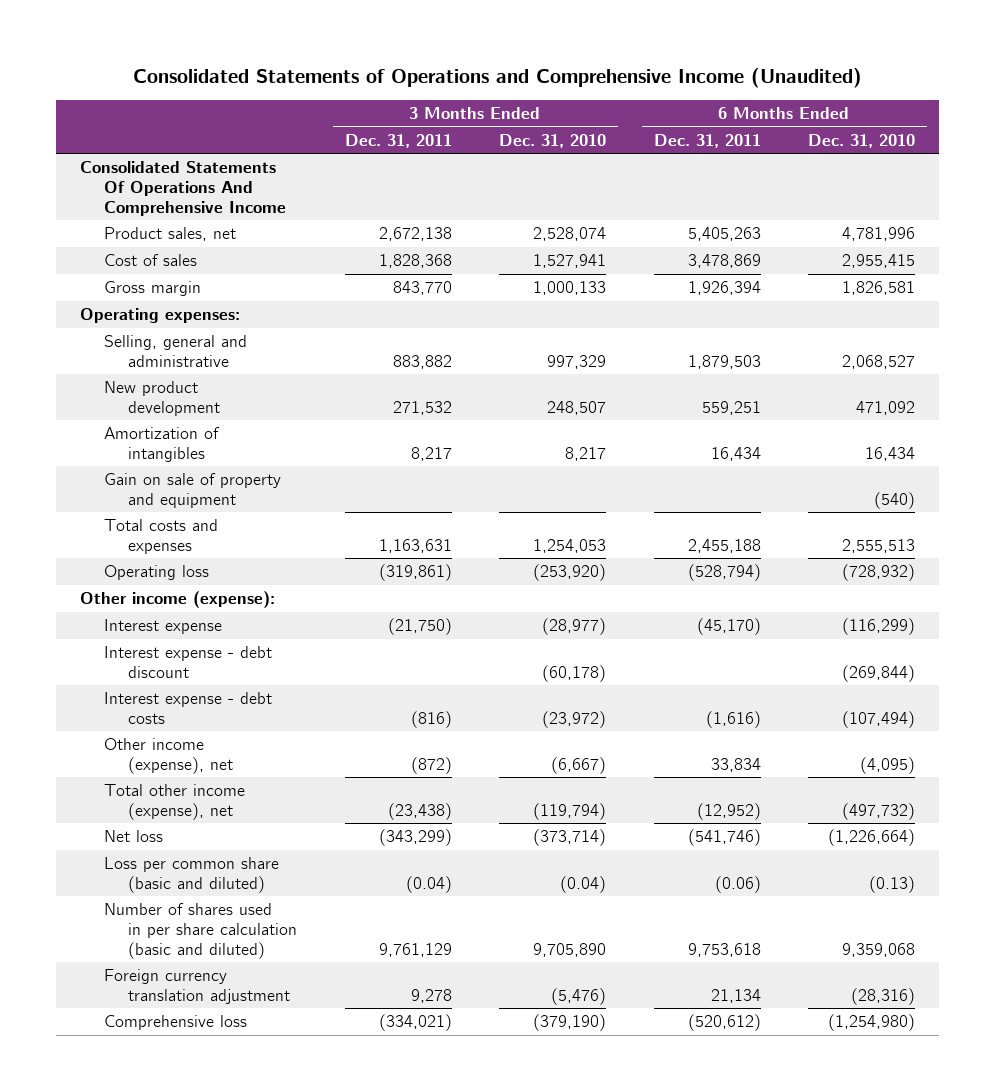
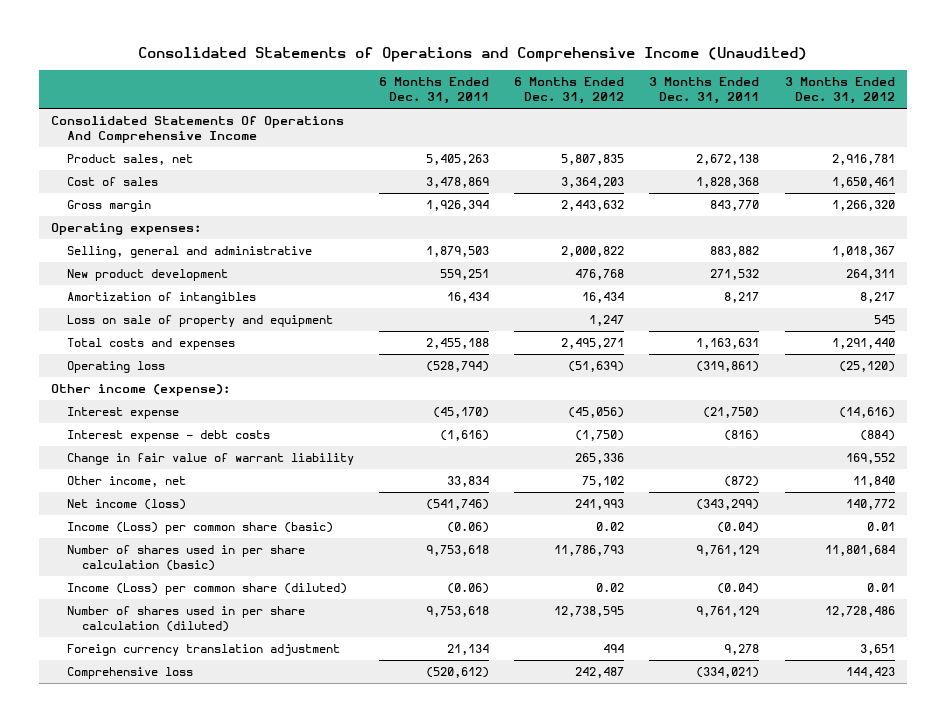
- | 3 Months Ended Dec. 31, 2011 | 3 Months Ended Dec. 31, 2010 | 6 Months Ended Dec. 31, 2011 | 6 Months Ended Dec. 31, 2010
+ | 6 Months Ended Dec. 31, 2011 | 6 Months Ended Dec. 31, 2012 | 3 Months Ended Dec. 31, 2011 | 3 Months Ended Dec. 31, 2012
- Gain on sale of property and equipment | | | | (540)
+ Loss on sale of property and equipment | | 1,247 | | 545
- Interest expense - debt discount | | (60,178) | | (269,844)
- Other income (expense), net | (872) | (6,667) | 33,834 | (4,095)
- Total other income (expense), net | (23,438) | (119,794) | (12,952) | (497,732)
- Net loss | (343,299) | (373,714) | (541,746) | (1,226,664)
- Loss per common share (basic and diluted) | (0.04) | (0.04) | (0.06) | (0.13)
- Number of shares used in per share calculation (basic and diluted) | 9,761,129 | 9,705,890 | 9,753,618 | 9,359,068
+ Change in fair value of warrant liability | | 265,336 | | 169,552
+ Other income, net | 33,834 | 75,102 | (872) | 11,840
+ Net income (loss) | (541,746) | 241,993 | (343,299) | 140,772
+ Income (Loss) per common share (basic) | (0.06) | 0.02 | (0.04) | 0.01
+ Number of shares used in per share calculation (basic) | 9,753,618 | 11,786,793 | 9,761,129 | 11,801,684
+ Income (Loss) per common share (diluted) | (0.06) | 0.02 | (0.04) | 0.01
+ Number of shares used in per share calculation (diluted) | 9,753,618 | 12,738,595 | 9,761,129 | 12,728,486

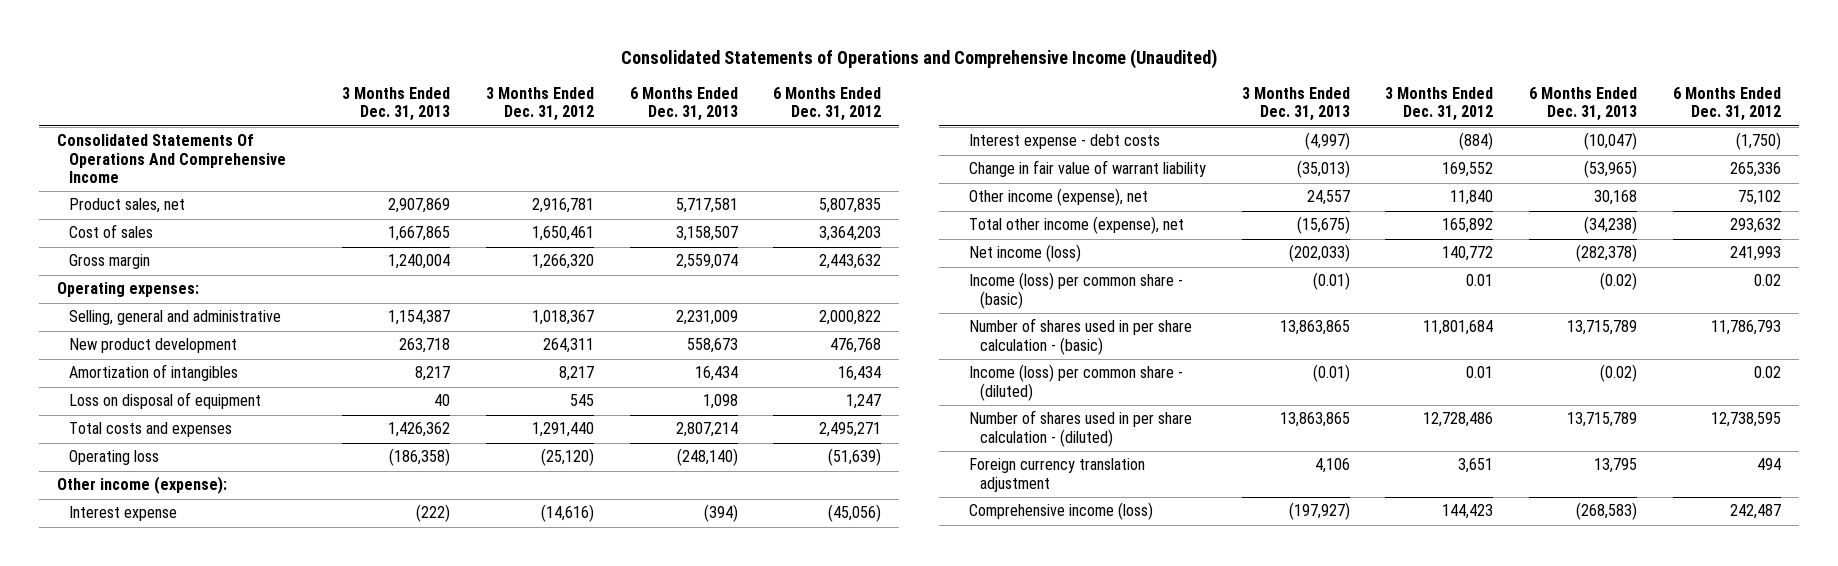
- | 6 Months Ended Dec. 31, 2011 | 6 Months Ended Dec. 31, 2012 | 3 Months Ended Dec. 31, 2011 | 3 Months Ended Dec. 31, 2012
+ | 3 Months Ended Dec. 31, 2013 | 3 Months Ended Dec. 31, 2012 | 6 Months Ended Dec. 31, 2013 | 6 Months Ended Dec. 31, 2012
- Loss on sale of property and equipment | | 1,247 | | 545
+ Loss on disposal of equipment | 40 | 545 | 1,098 | 1,247
- Other income, net | 33,834 | 75,102 | (872) | 11,840
+ Other income (expense), net | 24,557 | 11,840 | 30,168 | 75,102
+ Total other income (expense), net | (15,675) | 165,892 | (34,238) | 293,632
- Income (Loss) per common share (basic) | (0.06) | 0.02 | (0.04) | 0.01
- Number of shares used in per share calculation (basic) | 9,753,618 | 11,786,793 | 9,761,129 | 11,801,684
- Income (Loss) per common share (diluted) | (0.06) | 0.02 | (0.04) | 0.01
- Number of shares used in per share calculation (diluted) | 9,753,618 | 12,738,595 | 9,761,129 | 12,728,486
+ Income (loss) per common share - (basic) | (0.01) | 0.01 | (0.02) | 0.02
+ Number of shares used in per share calculation - (basic) | 13,863,865 | 11,801,684 | 13,715,789 | 11,786,793
+ Income (loss) per common share - (diluted) | (0.01) | 0.01 | (0.02) | 0.02
+ Number of shares used in per share calculation - (diluted) | 13,863,865 | 12,728,486 | 13,715,789 | 12,738,595
- Comprehensive loss | (520,612) | 242,487 | (334,021) | 144,423
+ Comprehensive income (loss) | (197,927) | 144,423 | (268,583) | 242,487

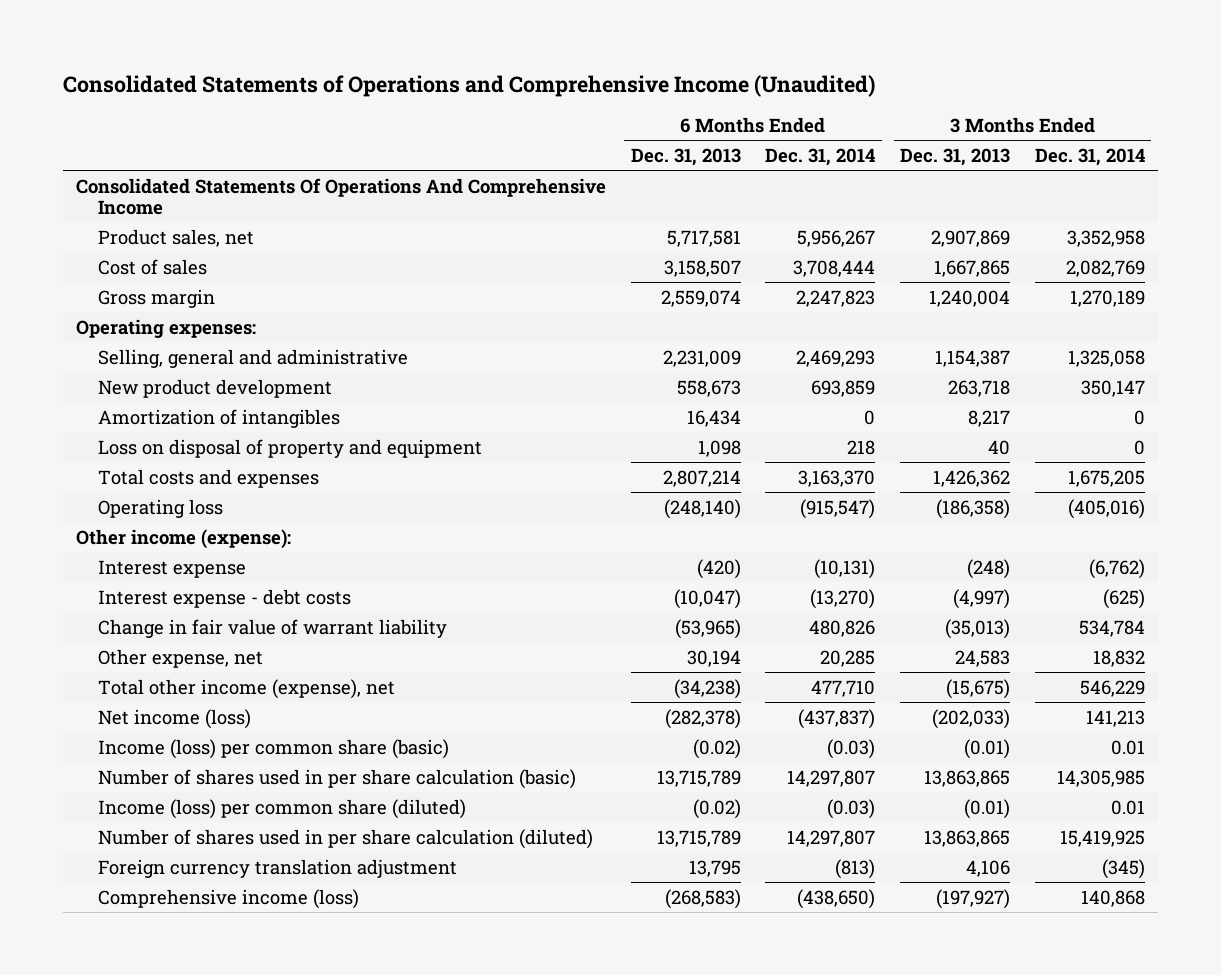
- | 3 Months Ended Dec. 31, 2013 | 3 Months Ended Dec. 31, 2012 | 6 Months Ended Dec. 31, 2013 | 6 Months Ended Dec. 31, 2012
+ | 6 Months Ended Dec. 31, 2013 | 6 Months Ended Dec. 31, 2014 | 3 Months Ended Dec. 31, 2013 | 3 Months Ended Dec. 31, 2014
- Loss on disposal of equipment | 40 | 545 | 1,098 | 1,247
+ Loss on disposal of property and equipment | 1,098 | 218 | 40 | 0
- Interest expense | (222) | (14,616) | (394) | (45,056)
+ Interest expense | (420) | (10,131) | (248) | (6,762)
- Other income (expense), net | 24,557 | 11,840 | 30,168 | 75,102
+ Other expense, net | 30,194 | 20,285 | 24,583 | 18,832
- Income (loss) per common share - (basic) | (0.01) | 0.01 | (0.02) | 0.02
- Number of shares used in per share calculation - (basic) | 13,863,865 | 11,801,684 | 13,715,789 | 11,786,793
- Income (loss) per common share - (diluted) | (0.01) | 0.01 | (0.02) | 0.02
- Number of shares used in per share calculation - (diluted) | 13,863,865 | 12,728,486 | 13,715,789 | 12,738,595
+ Income (loss) per common share (basic) | (0.02) | (0.03) | (0.01) | 0.01
+ Number of shares used in per share calculation (basic) | 13,715,789 | 14,297,807 | 13,863,865 | 14,305,985
+ Income (loss) per common share (diluted) | (0.02) | (0.03) | (0.01) | 0.01
+ Number of shares used in per share calculation (diluted) | 13,715,789 | 14,297,807 | 13,863,865 | 15,419,925

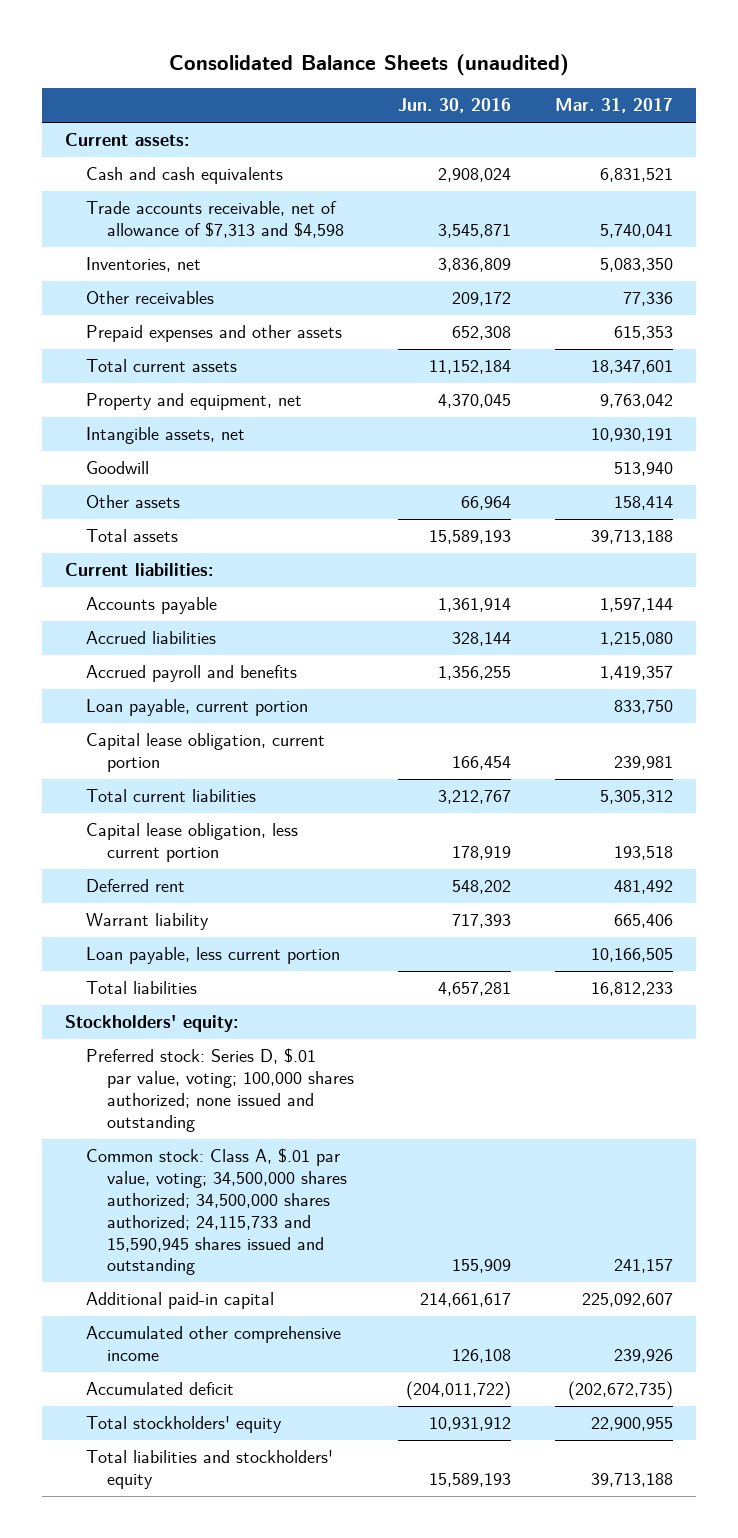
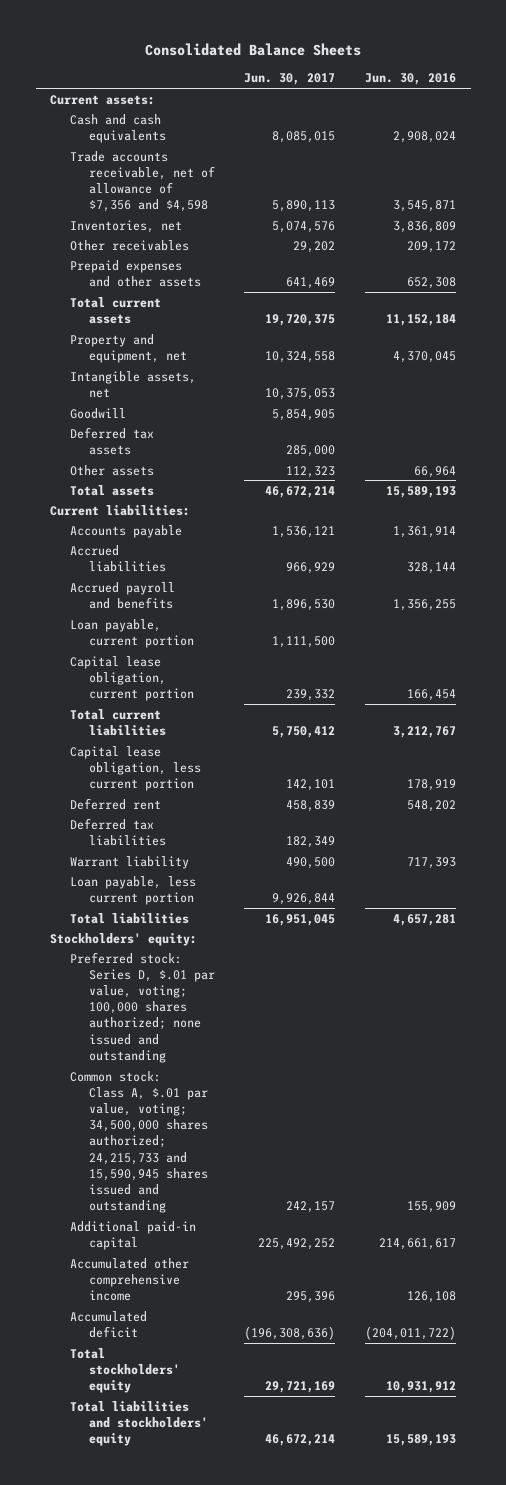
- Consolidated Balance Sheets (unaudited)
+ Consolidated Balance Sheets
- | Jun. 30, 2016 | Mar. 31, 2017
+ | Jun. 30, 2017 | Jun. 30, 2016
- Trade accounts receivable, net of allowance of $7,313 and $4,598 | 3,545,871 | 5,740,041
+ Trade accounts receivable, net of allowance of $7,356 and $4,598 | 5,890,113 | 3,545,871
+ Deferred tax assets | 285,000 |
+ Deferred tax liabilities | 182,349 |
- Common stock: Class A, $.01 par value, voting; 34,500,000 shares authorized; 34,500,000 shares authorized; 24,115,733 and 15,590,945 shares issued and outstanding | 155,909 | 241,157
+ Common stock: Class A, $.01 par value, voting; 34,500,000 shares authorized; 24,215,733 and 15,590,945 shares issued and outstanding | 242,157 | 155,909

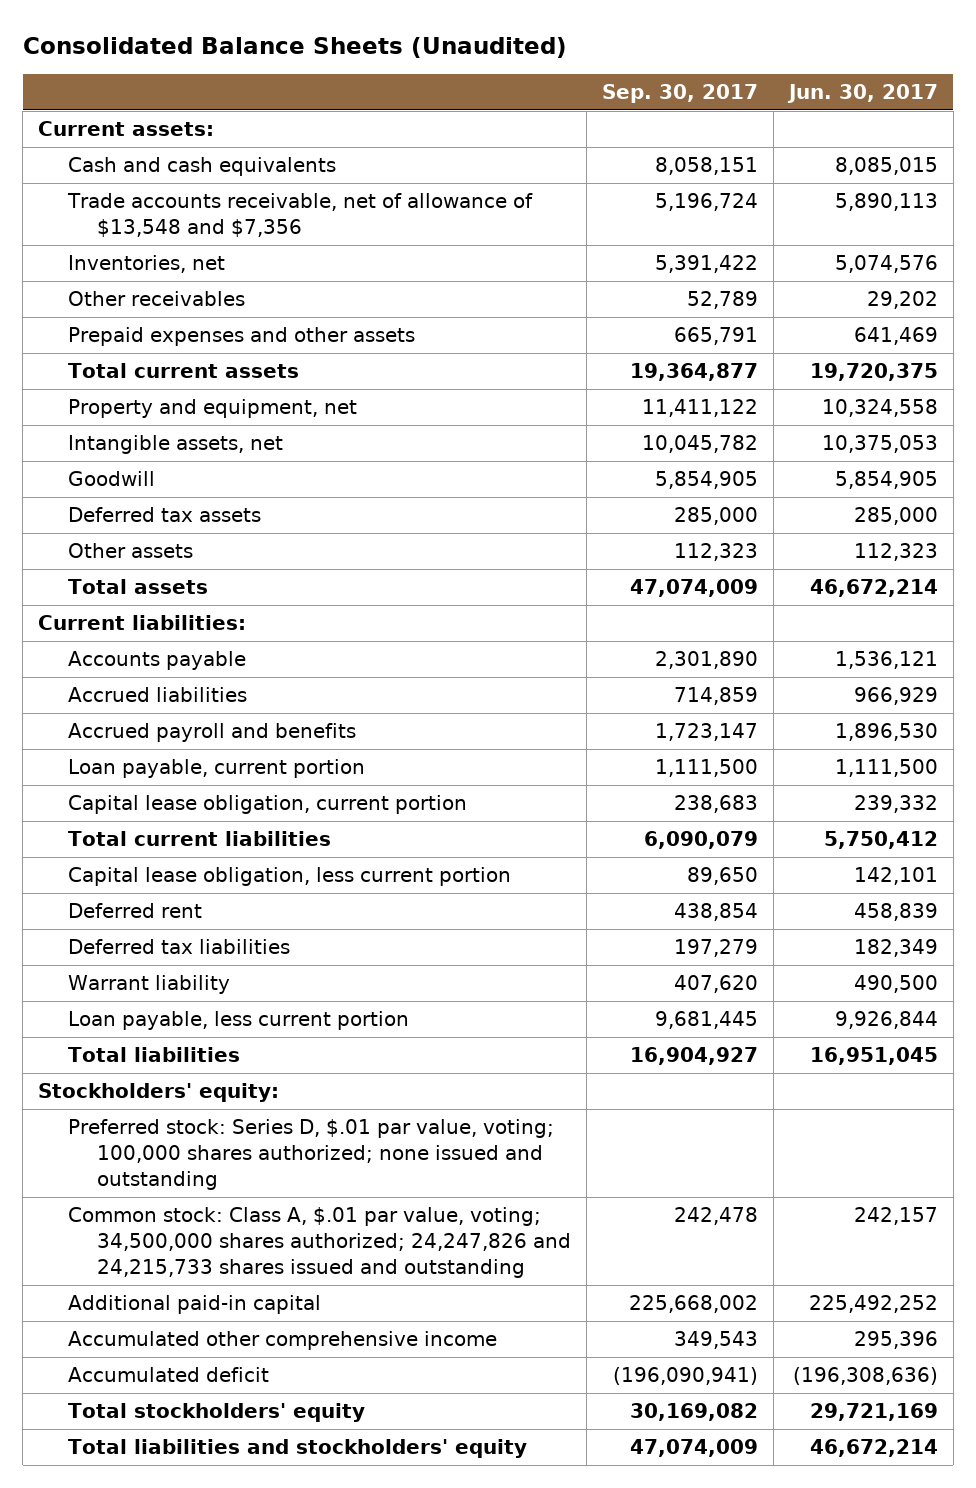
- Consolidated Balance Sheets
+ Consolidated Balance Sheets (Unaudited)
- | Jun. 30, 2017 | Jun. 30, 2016
+ | Sep. 30, 2017 | Jun. 30, 2017
- Trade accounts receivable, net of allowance of $7,356 and $4,598 | 5,890,113 | 3,545,871
+ Trade accounts receivable, net of allowance of $13,548 and $7,356 | 5,196,724 | 5,890,113
- Common stock: Class A, $.01 par value, voting; 34,500,000 shares authorized; 24,215,733 and 15,590,945 shares issued and outstanding | 242,157 | 155,909
+ Common stock: Class A, $.01 par value, voting; 34,500,000 shares authorized; 24,247,826 and 24,215,733 shares issued and outstanding | 242,478 | 242,157

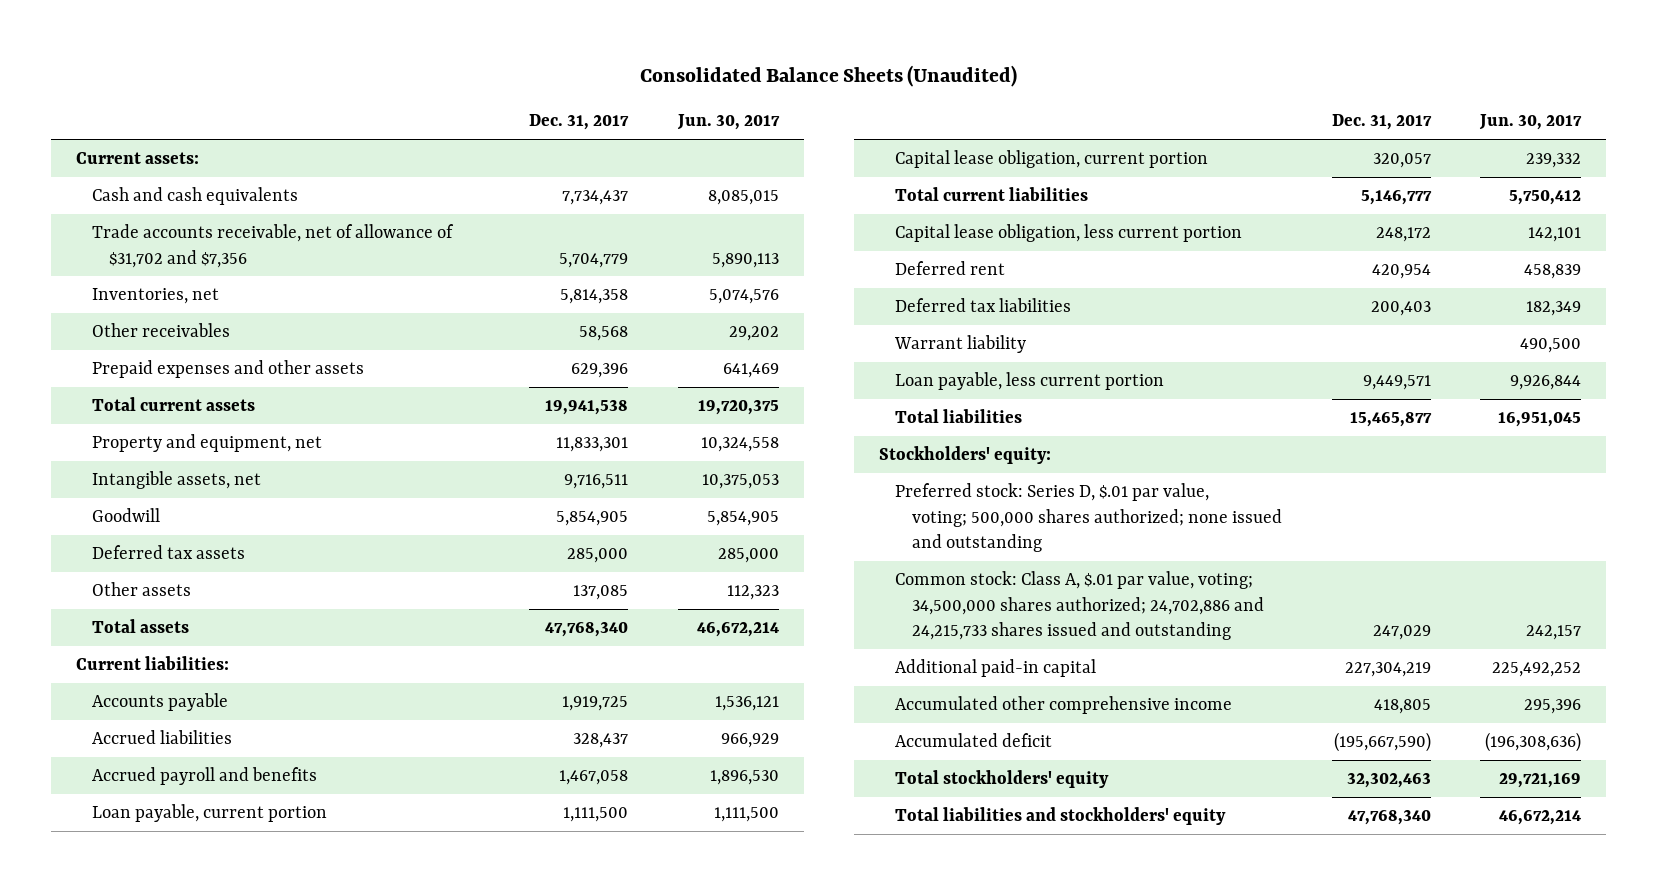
- | Sep. 30, 2017 | Jun. 30, 2017
+ | Dec. 31, 2017 | Jun. 30, 2017
- Trade accounts receivable, net of allowance of $13,548 and $7,356 | 5,196,724 | 5,890,113
+ Trade accounts receivable, net of allowance of $31,702 and $7,356 | 5,704,779 | 5,890,113
- Preferred stock: Series D, $.01 par value, voting; 100,000 shares authorized; none issued and outstanding
- Common stock: Class A, $.01 par value, voting; 34,500,000 shares authorized; 24,247,826 and 24,215,733 shares issued and outstanding | 242,478 | 242,157
+ Preferred stock: Series D, $.01 par value, voting; 500,000 shares authorized; none issued and outstanding
+ Common stock: Class A, $.01 par value, voting; 34,500,000 shares authorized; 24,702,886 and 24,215,733 shares issued and outstanding | 247,029 | 242,157

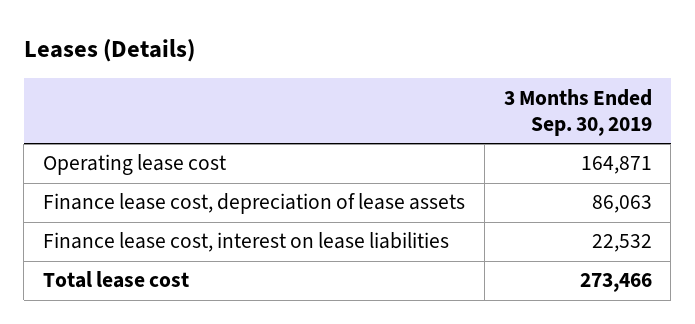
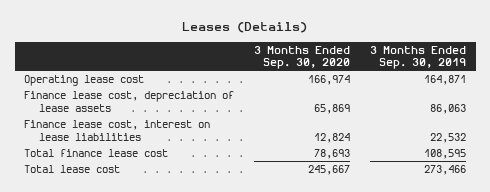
- | 3 Months Ended Sep. 30, 2019
+ | 3 Months Ended Sep. 30, 2020 | 3 Months Ended Sep. 30, 2019
+ Total finance lease cost | 78,693 | 108,595

